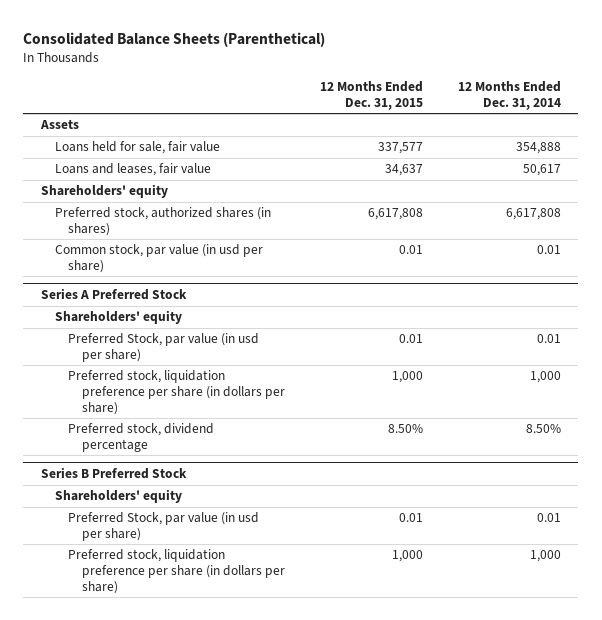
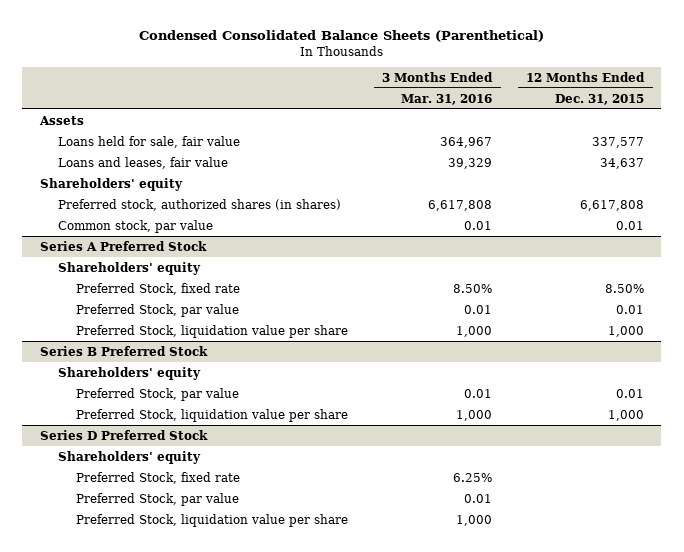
- Consolidated Balance Sheets (Parenthetical)
+ Condensed Consolidated Balance Sheets (Parenthetical)
- | 12 Months Ended Dec. 31, 2015 | 12 Months Ended Dec. 31, 2014
+ | 3 Months Ended Mar. 31, 2016 | 12 Months Ended Dec. 31, 2015
- Common stock, par value (in usd per share) | 0.01 | 0.01
+ Common stock, par value | 0.01 | 0.01
@ Series A Preferred Stock
- Preferred Stock, par value (in usd per share) | 0.01 | 0.01
- Preferred stock, liquidation preference per share (in dollars per share) | 1,000 | 1,000
- Preferred stock, dividend percentage | 8.50% | 8.50%
+ Preferred Stock, fixed rate | 8.50% | 8.50%
+ Preferred Stock, par value | 0.01 | 0.01
+ Preferred Stock, liquidation value per share | 1,000 | 1,000
@ Series B Preferred Stock
- Preferred Stock, par value (in usd per share) | 0.01 | 0.01
- Preferred stock, liquidation preference per share (in dollars per share) | 1,000 | 1,000
+ Preferred Stock, par value | 0.01 | 0.01
+ Preferred Stock, liquidation value per share | 1,000 | 1,000
+ Series D Preferred Stock
+ Shareholders' equity
+ Preferred Stock, fixed rate | 6.25% |
+ Preferred Stock, par value | 0.01 |
+ Preferred Stock, liquidation value per share | 1,000 |

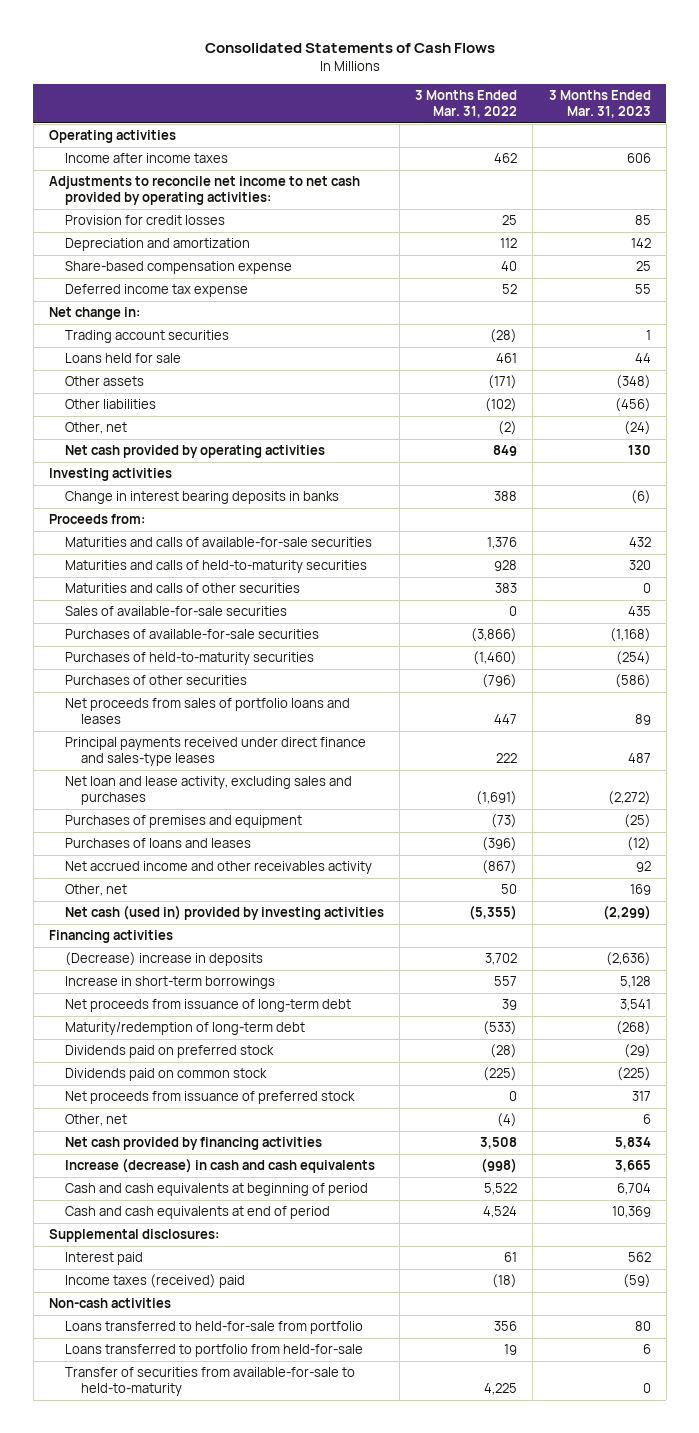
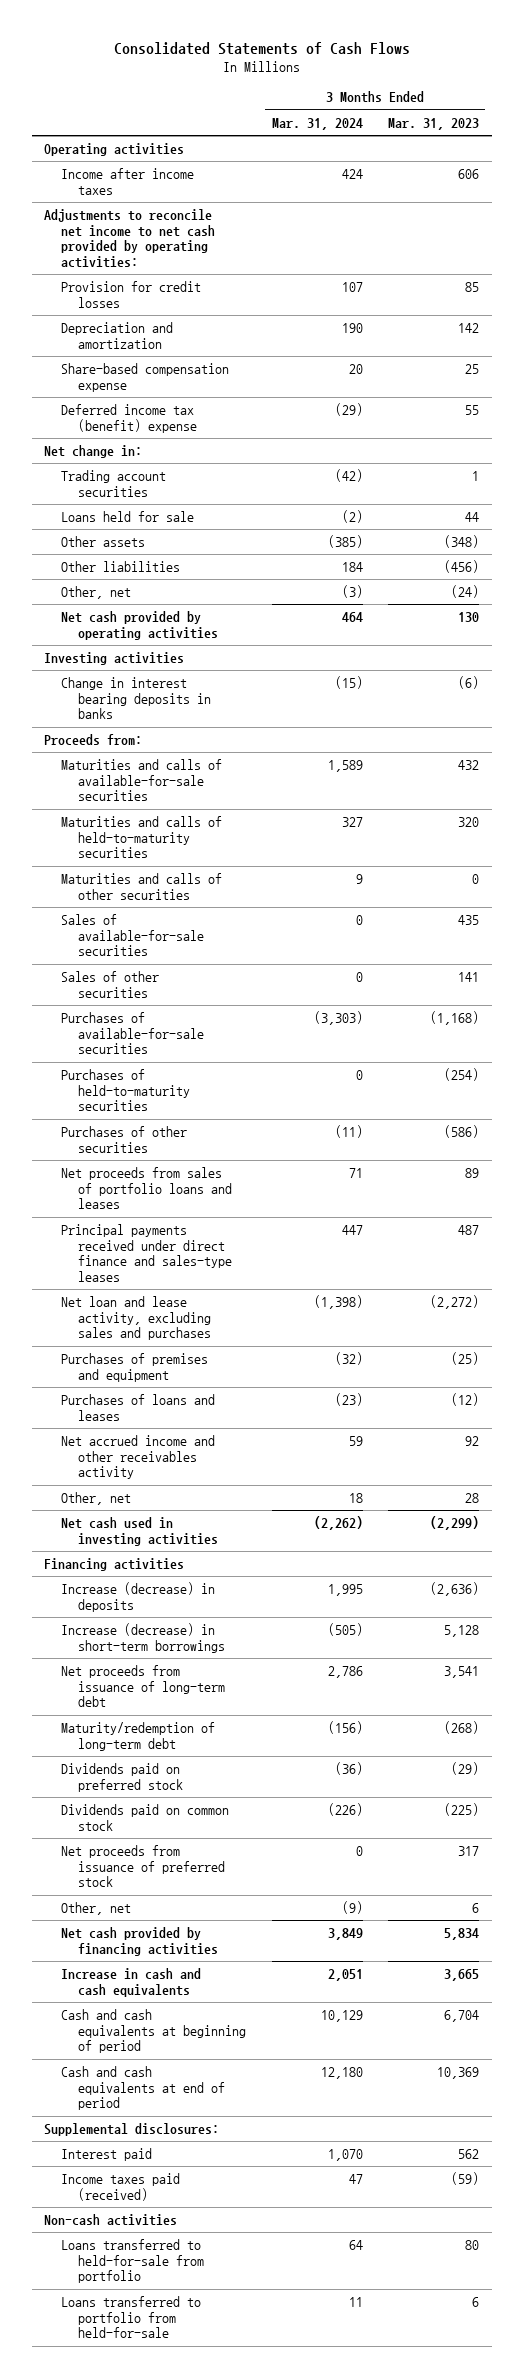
- | 3 Months Ended Mar. 31, 2022 | 3 Months Ended Mar. 31, 2023
+ | 3 Months Ended Mar. 31, 2024 | 3 Months Ended Mar. 31, 2023
- Deferred income tax expense | 52 | 55
+ Deferred income tax (benefit) expense | (29) | 55
+ Sales of other securities | 0 | 141
- Other, net | 50 | 169
- Net cash (used in) provided by investing activities | (5,355) | (2,299)
+ Other, net | 18 | 28
+ Net cash used in investing activities | (2,262) | (2,299)
- (Decrease) increase in deposits | 3,702 | (2,636)
- Increase in short-term borrowings | 557 | 5,128
+ Increase (decrease) in deposits | 1,995 | (2,636)
+ Increase (decrease) in short-term borrowings | (505) | 5,128
- Increase (decrease) in cash and cash equivalents | (998) | 3,665
+ Increase in cash and cash equivalents | 2,051 | 3,665
- Income taxes (received) paid | (18) | (59)
+ Income taxes paid (received) | 47 | (59)
- Transfer of securities from available-for-sale to held-to-maturity | 4,225 | 0

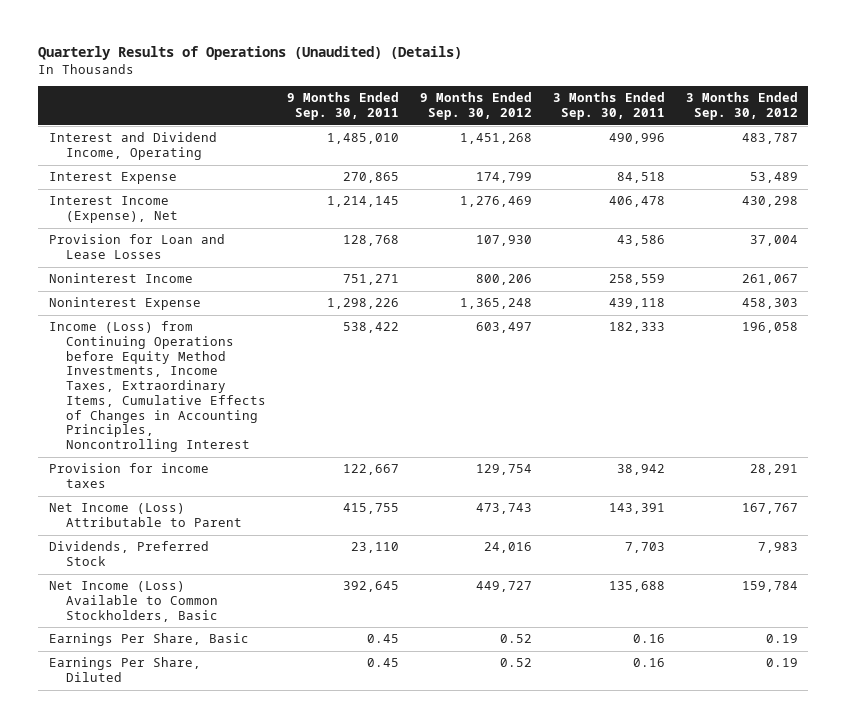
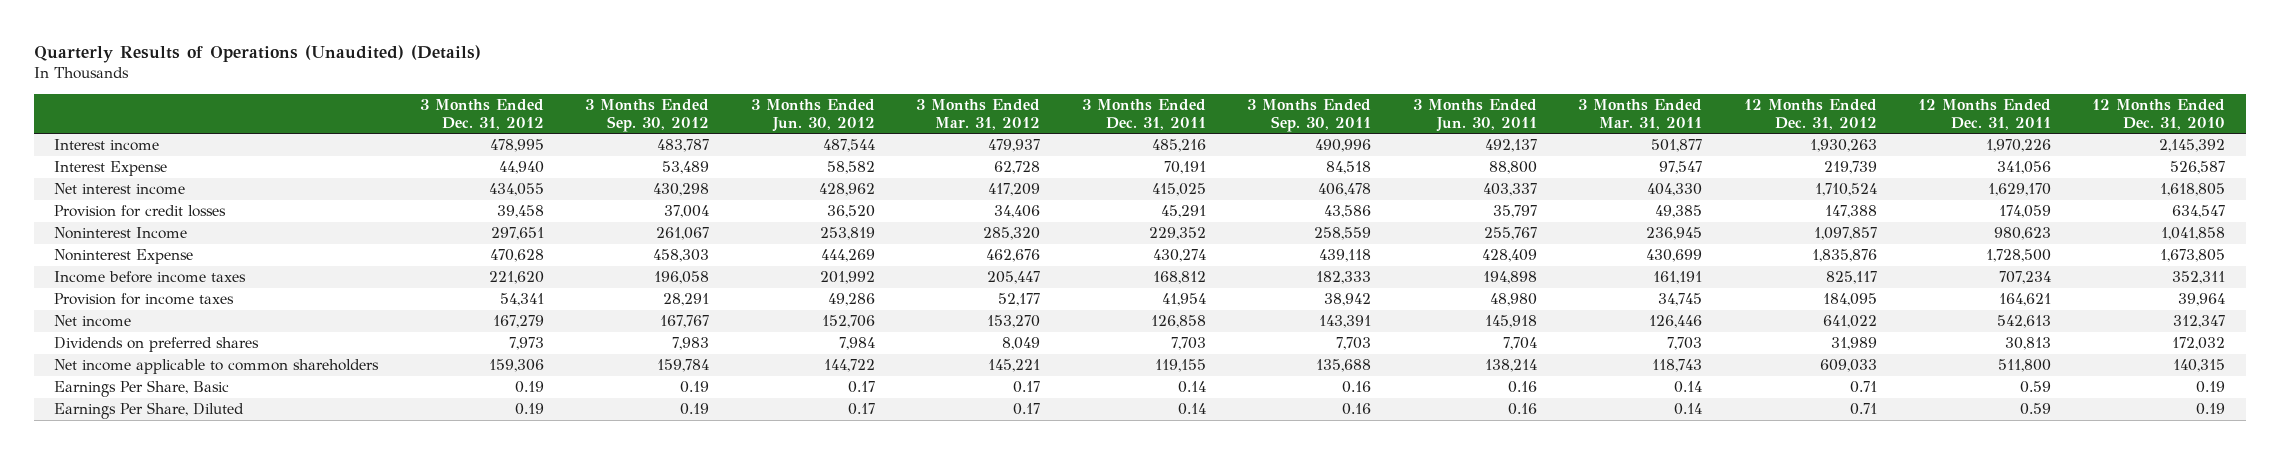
- | 9 Months Ended Sep. 30, 2011 | 9 Months Ended Sep. 30, 2012 | 3 Months Ended Sep. 30, 2011 | 3 Months Ended Sep. 30, 2012
+ | 3 Months Ended Dec. 31, 2012 | 3 Months Ended Sep. 30, 2012 | 3 Months Ended Jun. 30, 2012 | 3 Months Ended Mar. 31, 2012 | 3 Months Ended Dec. 31, 2011 | 3 Months Ended Sep. 30, 2011 | 3 Months Ended Jun. 30, 2011 | 3 Months Ended Mar. 31, 2011 | 12 Months Ended Dec. 31, 2012 | 12 Months Ended Dec. 31, 2011 | 12 Months Ended Dec. 31, 2010
- Interest and Dividend Income, Operating | 1,485,010 | 1,451,268 | 490,996 | 483,787
+ Interest income | 478,995 | 483,787 | 487,544 | 479,937 | 485,216 | 490,996 | 492,137 | 501,877 | 1,930,263 | 1,970,226 | 2,145,392
- Interest Income (Expense), Net | 1,214,145 | 1,276,469 | 406,478 | 430,298
- Provision for Loan and Lease Losses | 128,768 | 107,930 | 43,586 | 37,004
+ Net interest income | 434,055 | 430,298 | 428,962 | 417,209 | 415,025 | 406,478 | 403,337 | 404,330 | 1,710,524 | 1,629,170 | 1,618,805
+ Provision for credit losses | 39,458 | 37,004 | 36,520 | 34,406 | 45,291 | 43,586 | 35,797 | 49,385 | 147,388 | 174,059 | 634,547
- Income (Loss) from Continuing Operations before Equity Method Investments, Income Taxes, Extraordinary Items, Cumulative Effects of Changes in Accounting Principles, Noncontrolling Interest | 538,422 | 603,497 | 182,333 | 196,058
+ Income before income taxes | 221,620 | 196,058 | 201,992 | 205,447 | 168,812 | 182,333 | 194,898 | 161,191 | 825,117 | 707,234 | 352,311
- Net Income (Loss) Attributable to Parent | 415,755 | 473,743 | 143,391 | 167,767
- Dividends, Preferred Stock | 23,110 | 24,016 | 7,703 | 7,983
- Net Income (Loss) Available to Common Stockholders, Basic | 392,645 | 449,727 | 135,688 | 159,784
+ Net income | 167,279 | 167,767 | 152,706 | 153,270 | 126,858 | 143,391 | 145,918 | 126,446 | 641,022 | 542,613 | 312,347
+ Dividends on preferred shares | 7,973 | 7,983 | 7,984 | 8,049 | 7,703 | 7,703 | 7,704 | 7,703 | 31,989 | 30,813 | 172,032
+ Net income applicable to common shareholders | 159,306 | 159,784 | 144,722 | 145,221 | 119,155 | 135,688 | 138,214 | 118,743 | 609,033 | 511,800 | 140,315

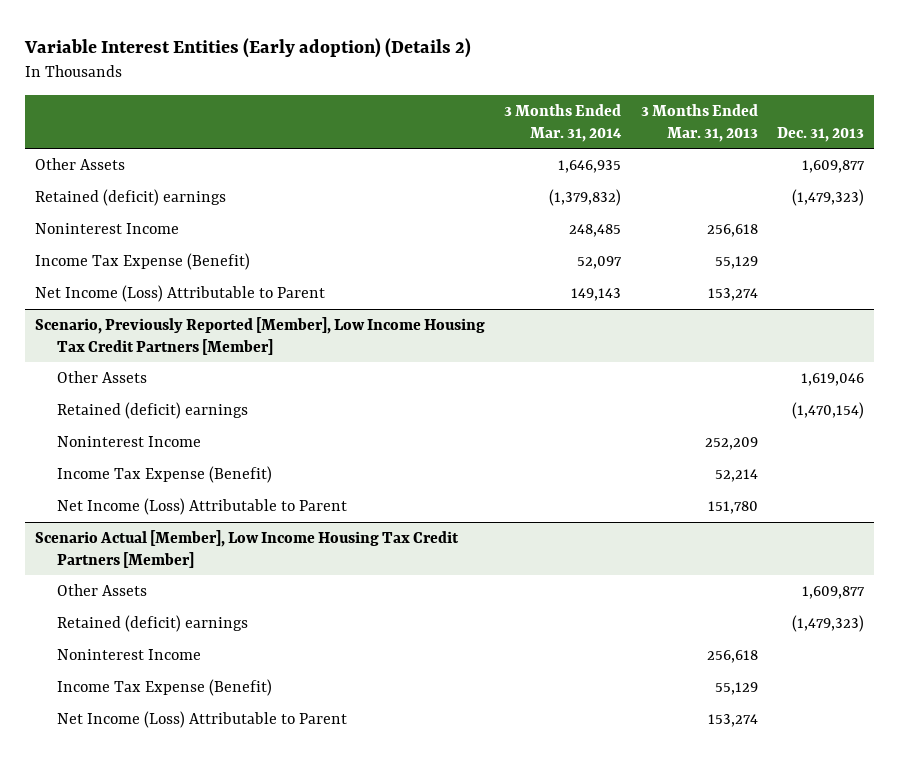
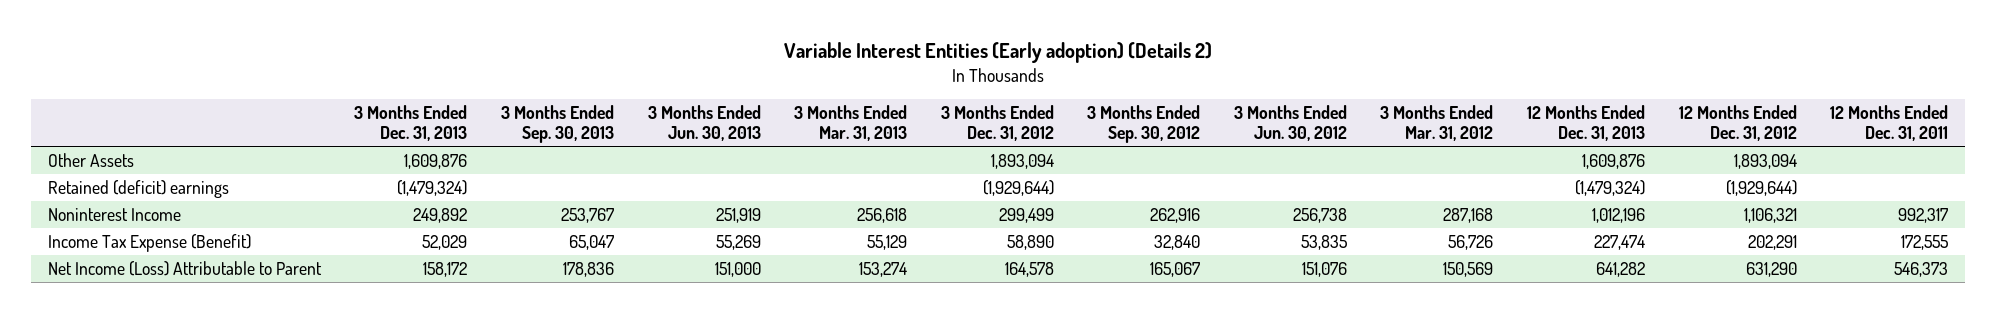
- | 3 Months Ended Mar. 31, 2014 | 3 Months Ended Mar. 31, 2013 | Dec. 31, 2013
+ | 3 Months Ended Dec. 31, 2013 | 3 Months Ended Sep. 30, 2013 | 3 Months Ended Jun. 30, 2013 | 3 Months Ended Mar. 31, 2013 | 3 Months Ended Dec. 31, 2012 | 3 Months Ended Sep. 30, 2012 | 3 Months Ended Jun. 30, 2012 | 3 Months Ended Mar. 31, 2012 | 12 Months Ended Dec. 31, 2013 | 12 Months Ended Dec. 31, 2012 | 12 Months Ended Dec. 31, 2011
- Scenario, Previously Reported [Member], Low Income Housing Tax Credit Partners [Member]
- Other Assets | | | 1,619,046
- Retained (deficit) earnings | | | (1,470,154)
- Noninterest Income | | 252,209 |
- Income Tax Expense (Benefit) | | 52,214 |
- Net Income (Loss) Attributable to Parent | | 151,780 |
- Scenario Actual [Member], Low Income Housing Tax Credit Partners [Member]
- Other Assets | | | 1,609,877
- Retained (deficit) earnings | | | (1,479,323)
- Noninterest Income | | 256,618 |
- Income Tax Expense (Benefit) | | 55,129 |
- Net Income (Loss) Attributable to Parent | | 153,274 |

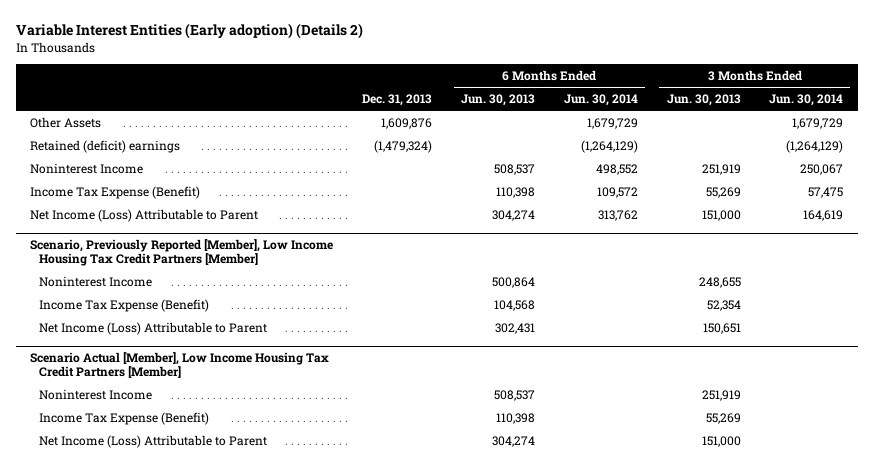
- | 3 Months Ended Dec. 31, 2013 | 3 Months Ended Sep. 30, 2013 | 3 Months Ended Jun. 30, 2013 | 3 Months Ended Mar. 31, 2013 | 3 Months Ended Dec. 31, 2012 | 3 Months Ended Sep. 30, 2012 | 3 Months Ended Jun. 30, 2012 | 3 Months Ended Mar. 31, 2012 | 12 Months Ended Dec. 31, 2013 | 12 Months Ended Dec. 31, 2012 | 12 Months Ended Dec. 31, 2011
+ | Dec. 31, 2013 | 6 Months Ended Jun. 30, 2013 | 6 Months Ended Jun. 30, 2014 | 3 Months Ended Jun. 30, 2013 | 3 Months Ended Jun. 30, 2014
+ Scenario, Previously Reported [Member], Low Income Housing Tax Credit Partners [Member]
+ Noninterest Income | | 500,864 | | 248,655 |
+ Income Tax Expense (Benefit) | | 104,568 | | 52,354 |
+ Net Income (Loss) Attributable to Parent | | 302,431 | | 150,651 |
+ Scenario Actual [Member], Low Income Housing Tax Credit Partners [Member]
+ Noninterest Income | | 508,537 | | 251,919 |
+ Income Tax Expense (Benefit) | | 110,398 | | 55,269 |
+ Net Income (Loss) Attributable to Parent | | 304,274 | | 151,000 |

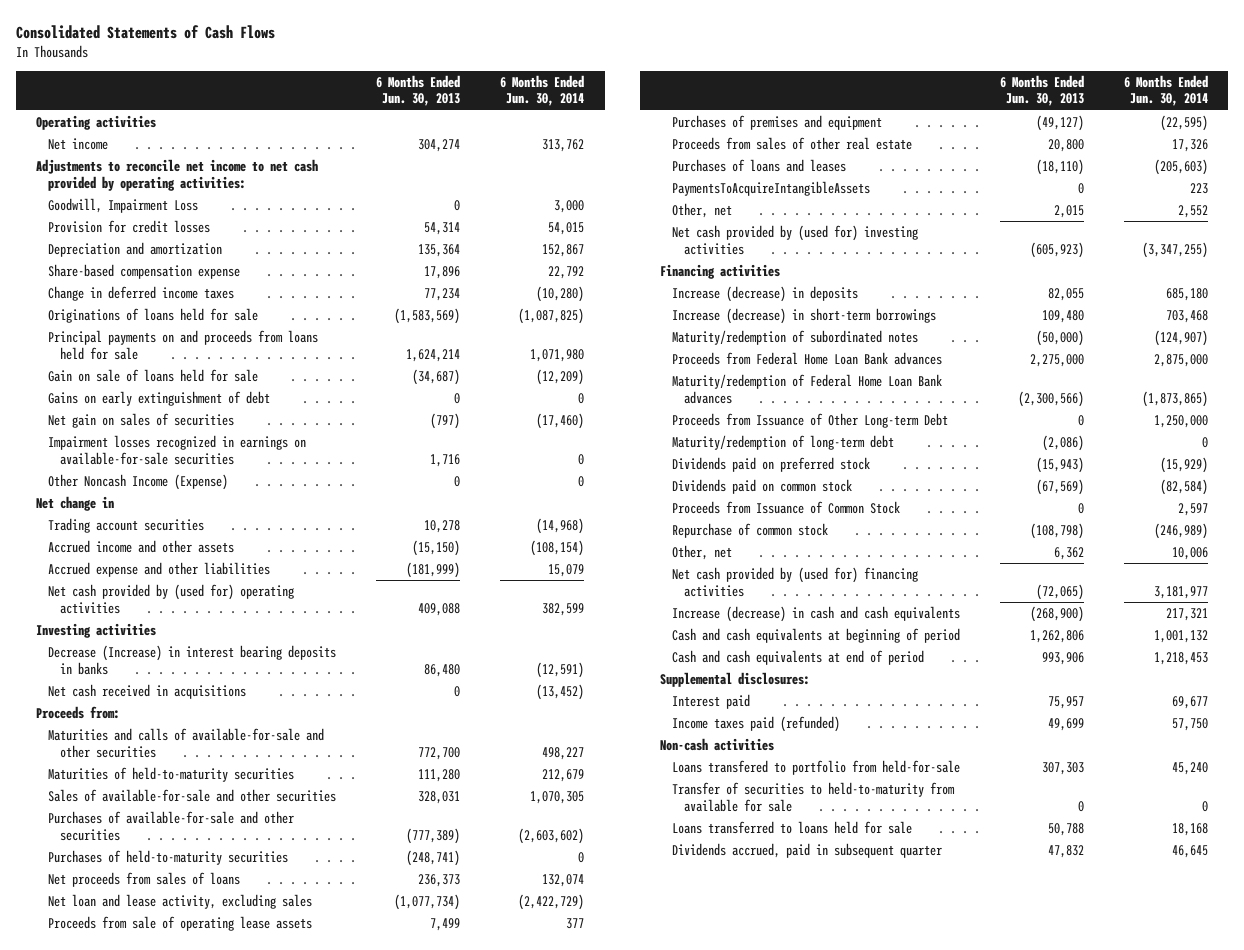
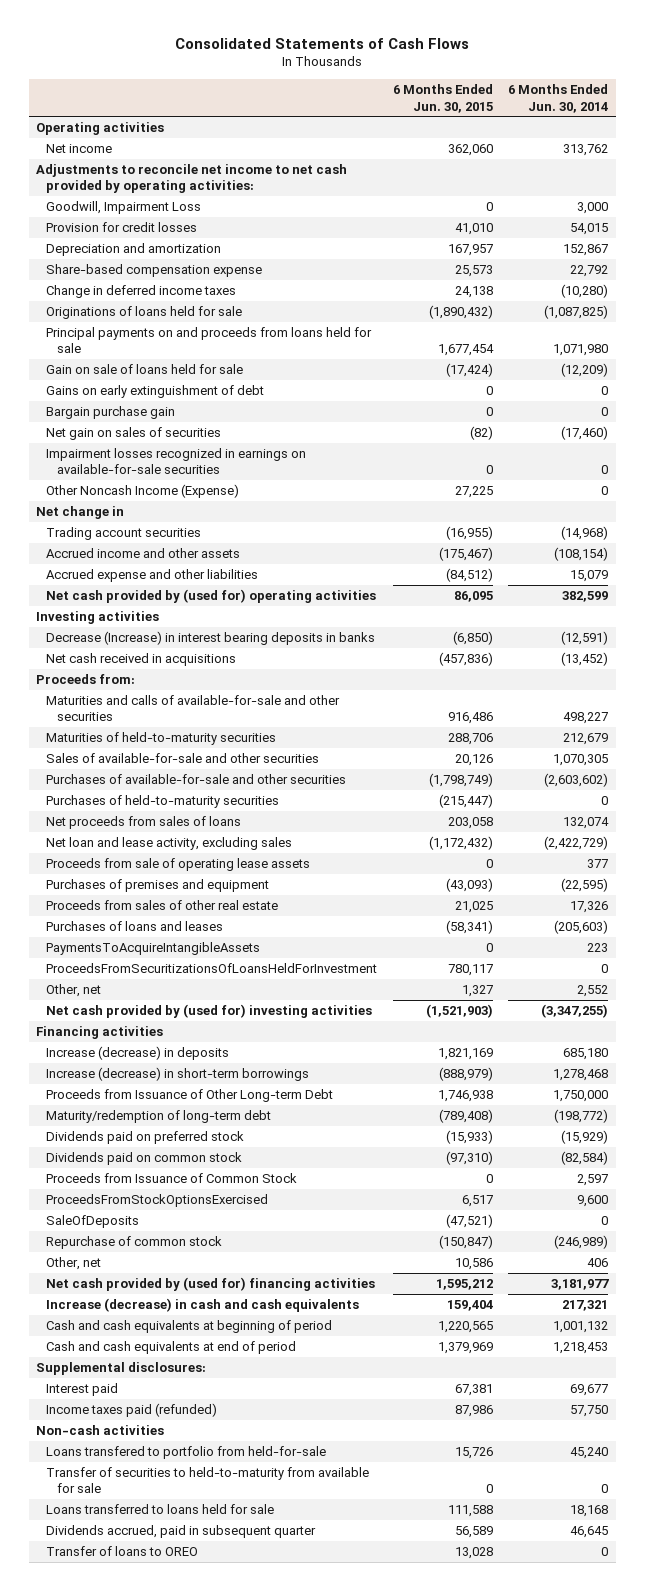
- | 6 Months Ended Jun. 30, 2013 | 6 Months Ended Jun. 30, 2014
+ | 6 Months Ended Jun. 30, 2015 | 6 Months Ended Jun. 30, 2014
+ Bargain purchase gain | 0 | 0
+ ProceedsFromSecuritizationsOfLoansHeldForInvestment | 780,117 | 0
- Increase (decrease) in short-term borrowings | 109,480 | 703,468
- Maturity/redemption of subordinated notes | (50,000) | (124,907)
- Proceeds from Federal Home Loan Bank advances | 2,275,000 | 2,875,000
- Maturity/redemption of Federal Home Loan Bank advances | (2,300,566) | (1,873,865)
- Proceeds from Issuance of Other Long-term Debt | 0 | 1,250,000
- Maturity/redemption of long-term debt | (2,086) | 0
+ Increase (decrease) in short-term borrowings | (888,979) | 1,278,468
+ Proceeds from Issuance of Other Long-term Debt | 1,746,938 | 1,750,000
+ Maturity/redemption of long-term debt | (789,408) | (198,772)
+ ProceedsFromStockOptionsExercised | 6,517 | 9,600
+ SaleOfDeposits | (47,521) | 0
- Other, net | 6,362 | 10,006
+ Other, net | 10,586 | 406
+ Transfer of loans to OREO | 13,028 | 0

